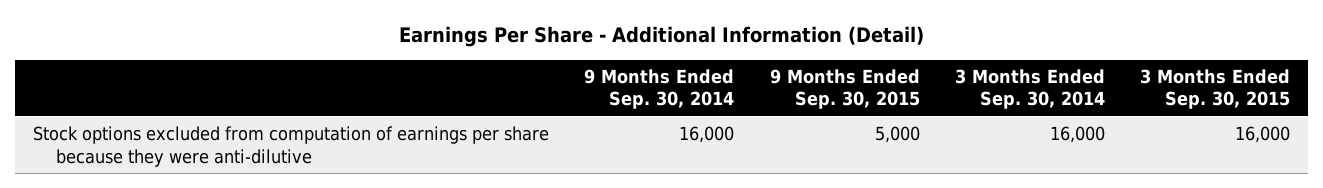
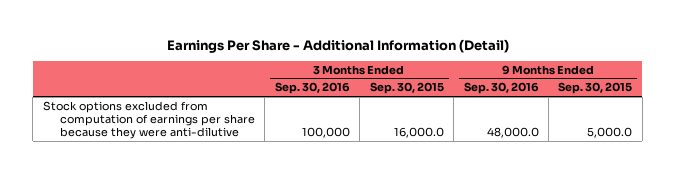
- | 9 Months Ended Sep. 30, 2014 | 9 Months Ended Sep. 30, 2015 | 3 Months Ended Sep. 30, 2014 | 3 Months Ended Sep. 30, 2015
+ | 3 Months Ended Sep. 30, 2016 | 3 Months Ended Sep. 30, 2015 | 9 Months Ended Sep. 30, 2016 | 9 Months Ended Sep. 30, 2015
- Stock options excluded from computation of earnings per share because they were anti-dilutive | 16,000 | 5,000 | 16,000 | 16,000
+ Stock options excluded from computation of earnings per share because they were anti-dilutive | 100,000 | 16,000.0 | 48,000.0 | 5,000.0

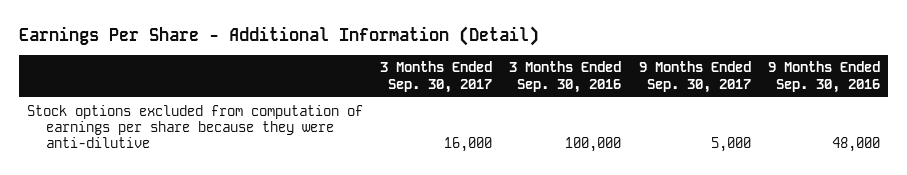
- | 3 Months Ended Sep. 30, 2016 | 3 Months Ended Sep. 30, 2015 | 9 Months Ended Sep. 30, 2016 | 9 Months Ended Sep. 30, 2015
+ | 3 Months Ended Sep. 30, 2017 | 3 Months Ended Sep. 30, 2016 | 9 Months Ended Sep. 30, 2017 | 9 Months Ended Sep. 30, 2016
- Stock options excluded from computation of earnings per share because they were anti-dilutive | 100,000 | 16,000.0 | 48,000.0 | 5,000.0
+ Stock options excluded from computation of earnings per share because they were anti-dilutive | 16,000 | 100,000 | 5,000 | 48,000

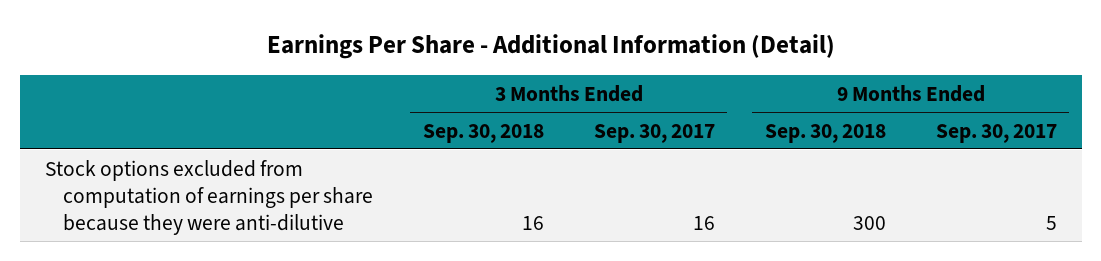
- | 3 Months Ended Sep. 30, 2017 | 3 Months Ended Sep. 30, 2016 | 9 Months Ended Sep. 30, 2017 | 9 Months Ended Sep. 30, 2016
+ | 3 Months Ended Sep. 30, 2018 | 3 Months Ended Sep. 30, 2017 | 9 Months Ended Sep. 30, 2018 | 9 Months Ended Sep. 30, 2017
- Stock options excluded from computation of earnings per share because they were anti-dilutive | 16,000 | 100,000 | 5,000 | 48,000
+ Stock options excluded from computation of earnings per share because they were anti-dilutive | 16 | 16 | 300 | 5

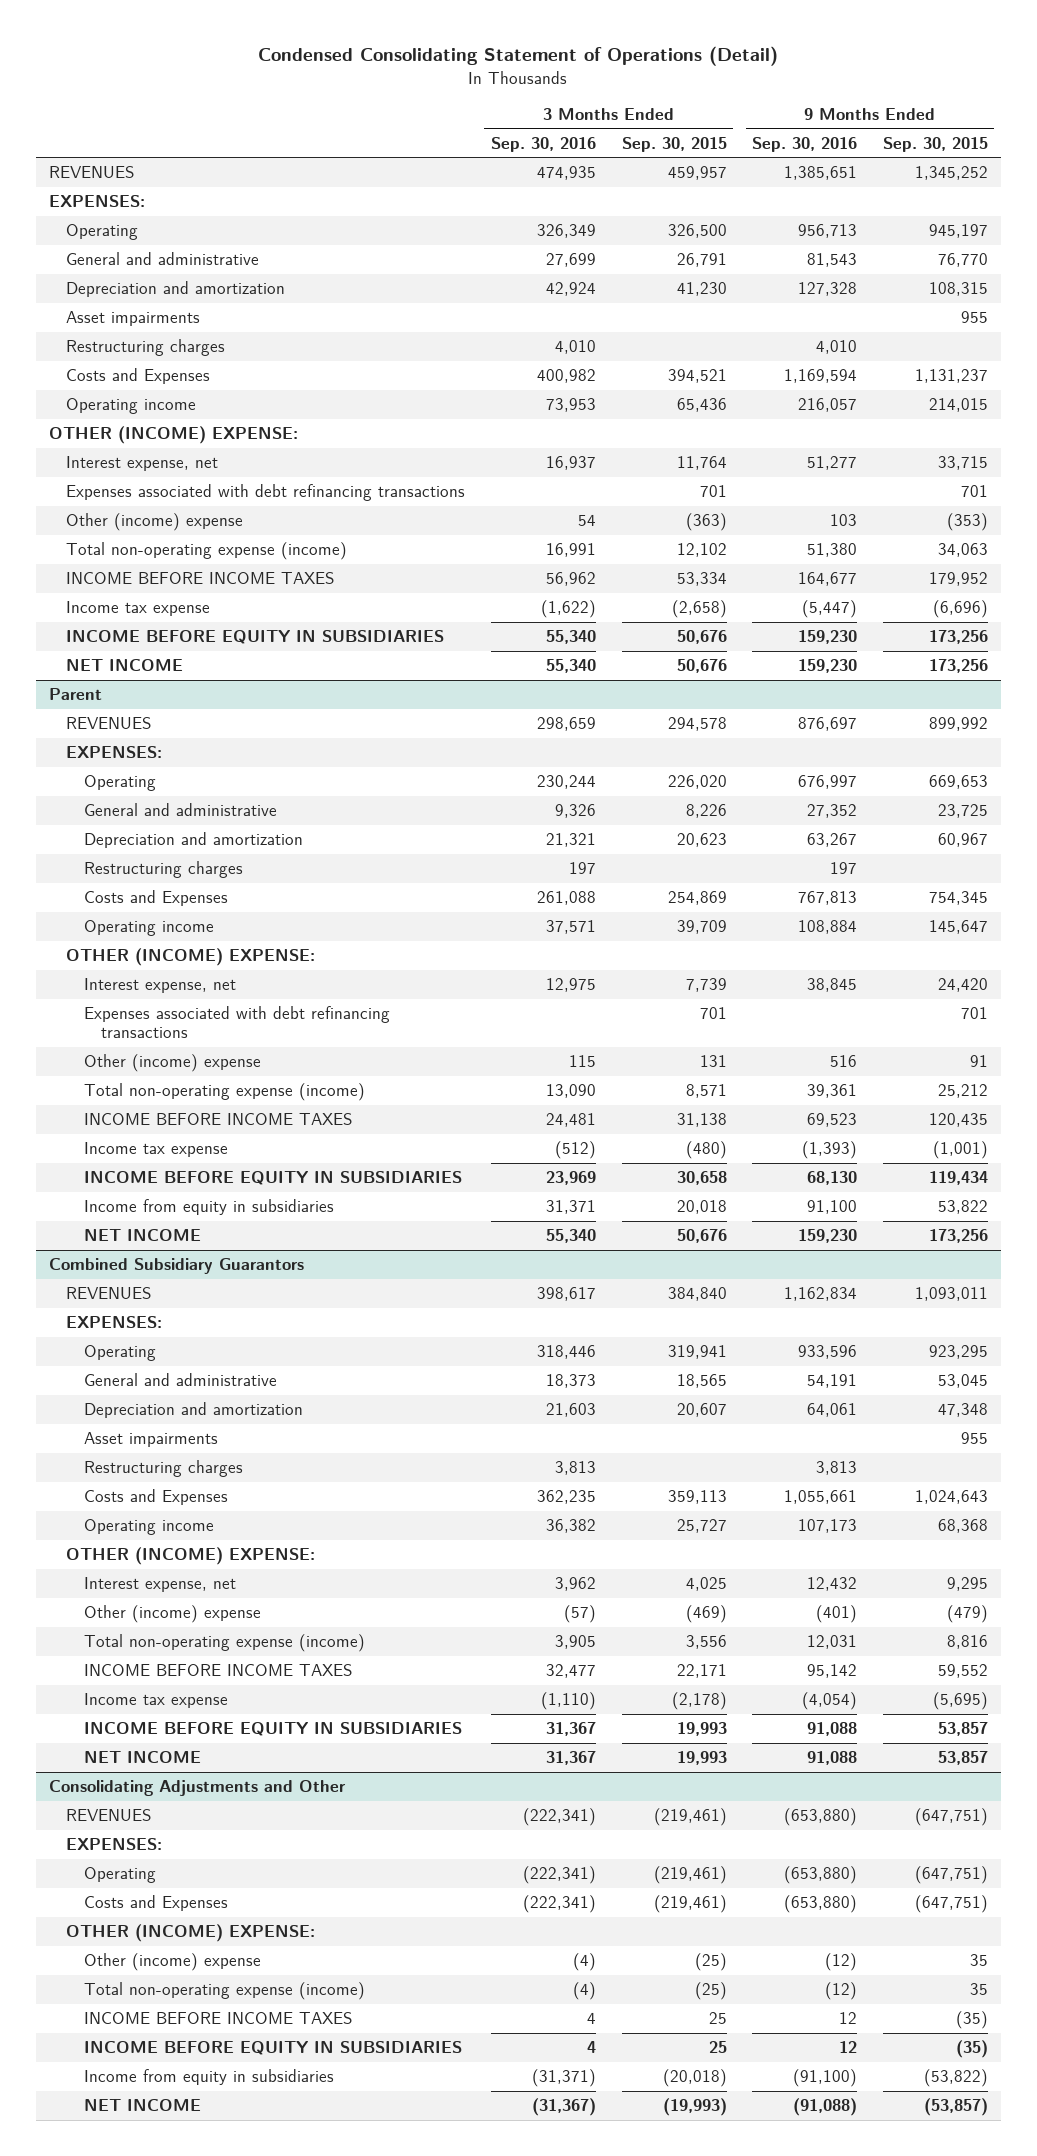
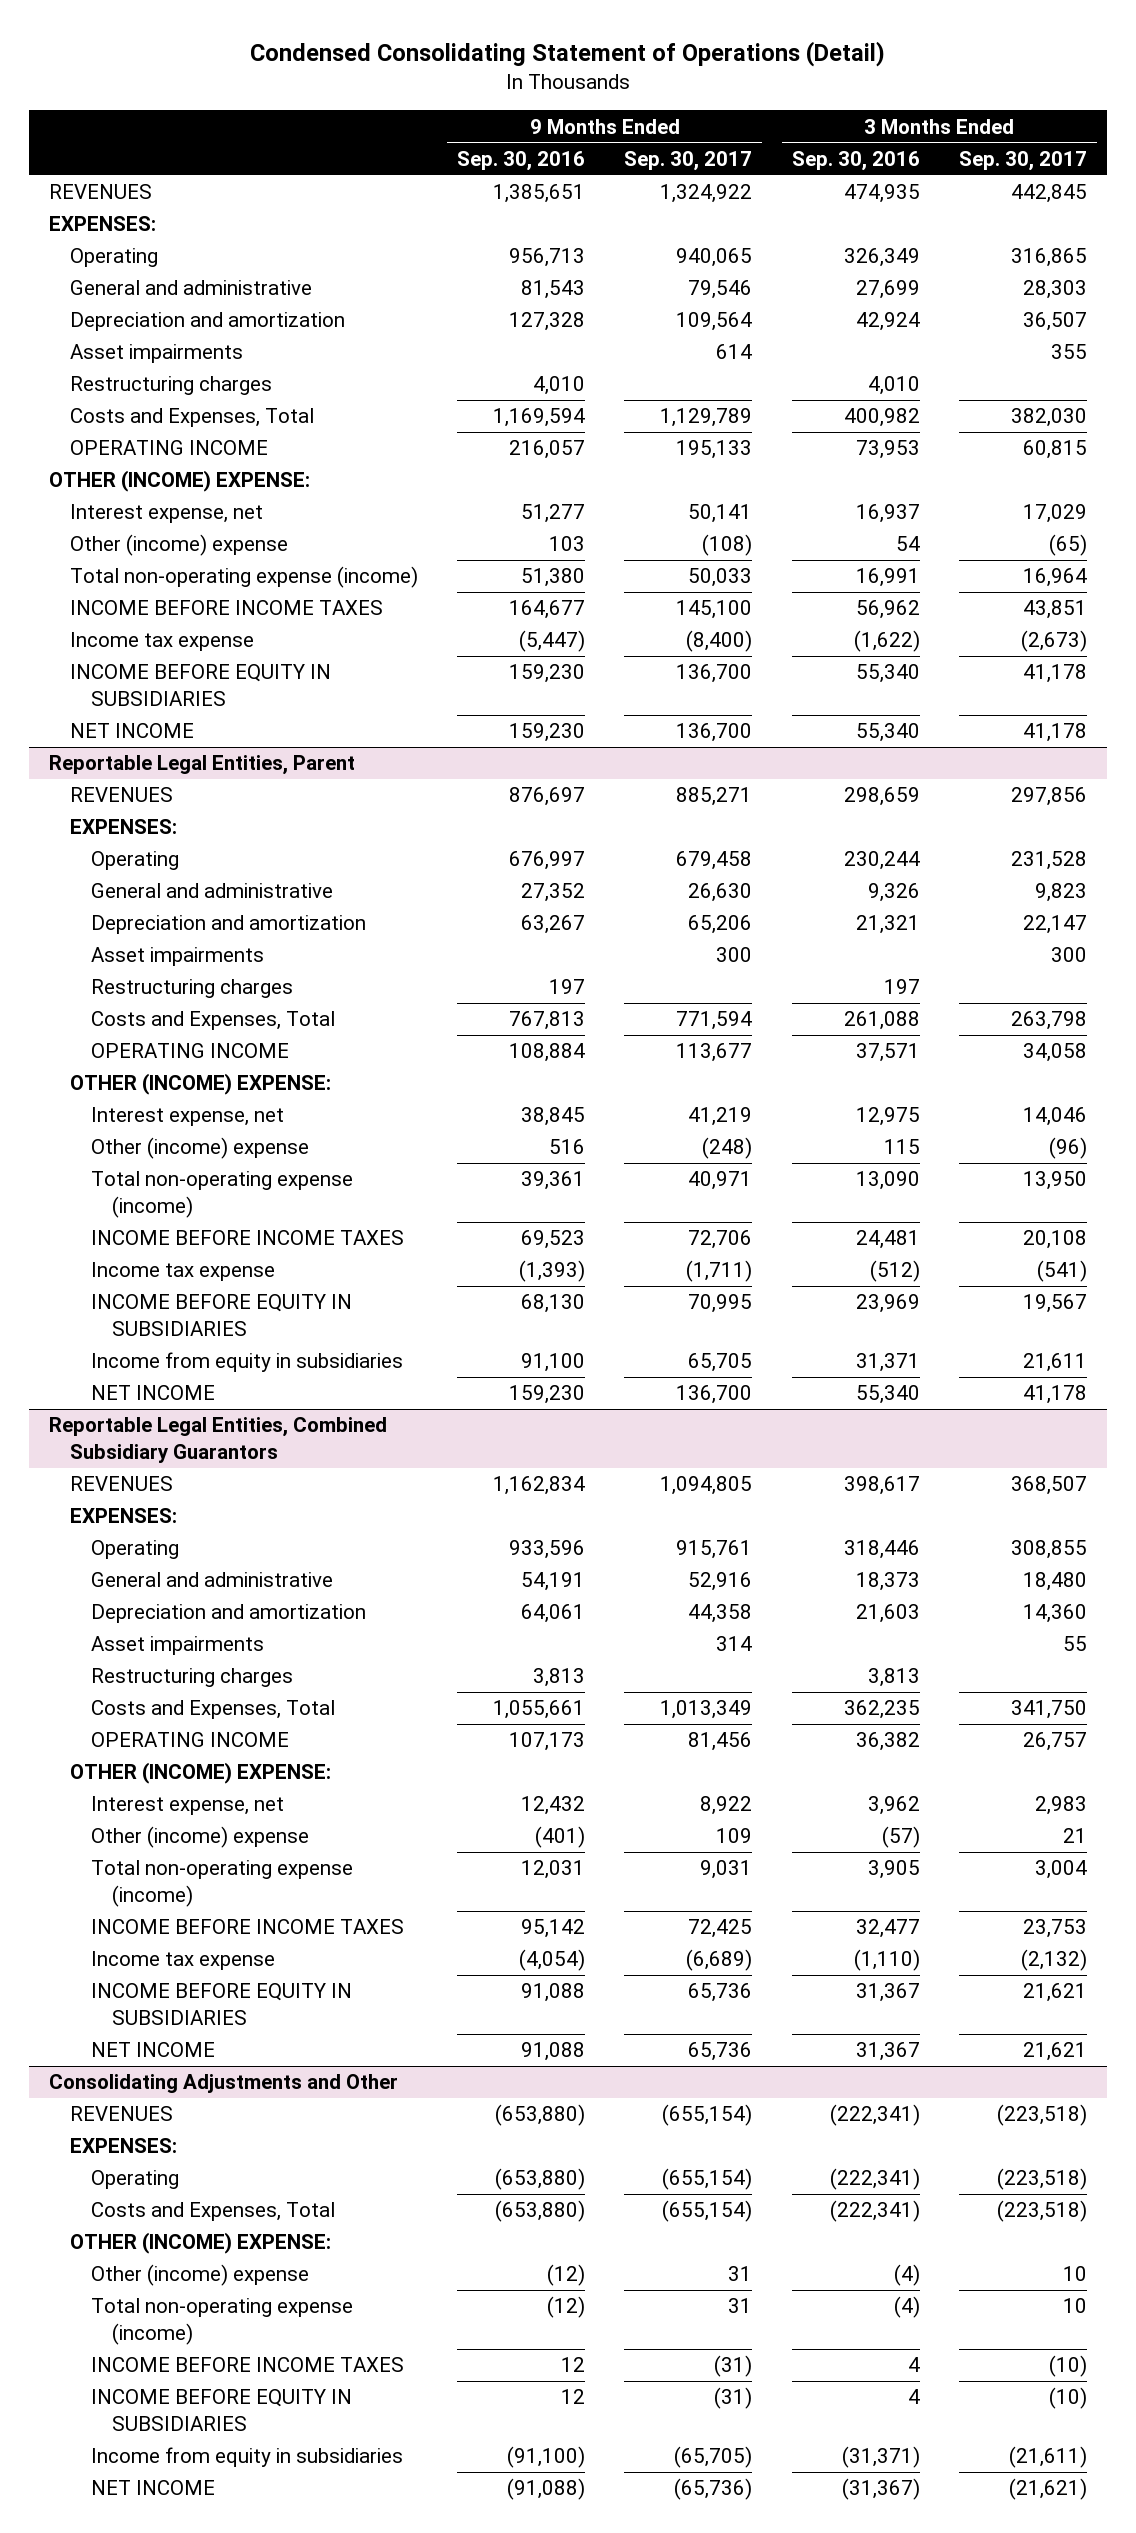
- | 3 Months Ended Sep. 30, 2016 | 3 Months Ended Sep. 30, 2015 | 9 Months Ended Sep. 30, 2016 | 9 Months Ended Sep. 30, 2015
+ | 9 Months Ended Sep. 30, 2016 | 9 Months Ended Sep. 30, 2017 | 3 Months Ended Sep. 30, 2016 | 3 Months Ended Sep. 30, 2017
- Costs and Expenses | 400,982 | 394,521 | 1,169,594 | 1,131,237
- Operating income | 73,953 | 65,436 | 216,057 | 214,015
+ Costs and Expenses, Total | 1,169,594 | 1,129,789 | 400,982 | 382,030
+ OPERATING INCOME | 216,057 | 195,133 | 73,953 | 60,815
- Expenses associated with debt refinancing transactions | | 701 | | 701
- Parent
+ Reportable Legal Entities, Parent
+ Asset impairments | | 300 | | 300
- Costs and Expenses | 261,088 | 254,869 | 767,813 | 754,345
- Operating income | 37,571 | 39,709 | 108,884 | 145,647
+ Costs and Expenses, Total | 767,813 | 771,594 | 261,088 | 263,798
+ OPERATING INCOME | 108,884 | 113,677 | 37,571 | 34,058
- Expenses associated with debt refinancing transactions | | 701 | | 701
- Combined Subsidiary Guarantors
+ Reportable Legal Entities, Combined Subsidiary Guarantors
- Costs and Expenses | 362,235 | 359,113 | 1,055,661 | 1,024,643
- Operating income | 36,382 | 25,727 | 107,173 | 68,368
+ Costs and Expenses, Total | 1,055,661 | 1,013,349 | 362,235 | 341,750
+ OPERATING INCOME | 107,173 | 81,456 | 36,382 | 26,757
@ Consolidating Adjustments and Other
- Costs and Expenses | (222,341) | (219,461) | (653,880) | (647,751)
+ Costs and Expenses, Total | (653,880) | (655,154) | (222,341) | (223,518)

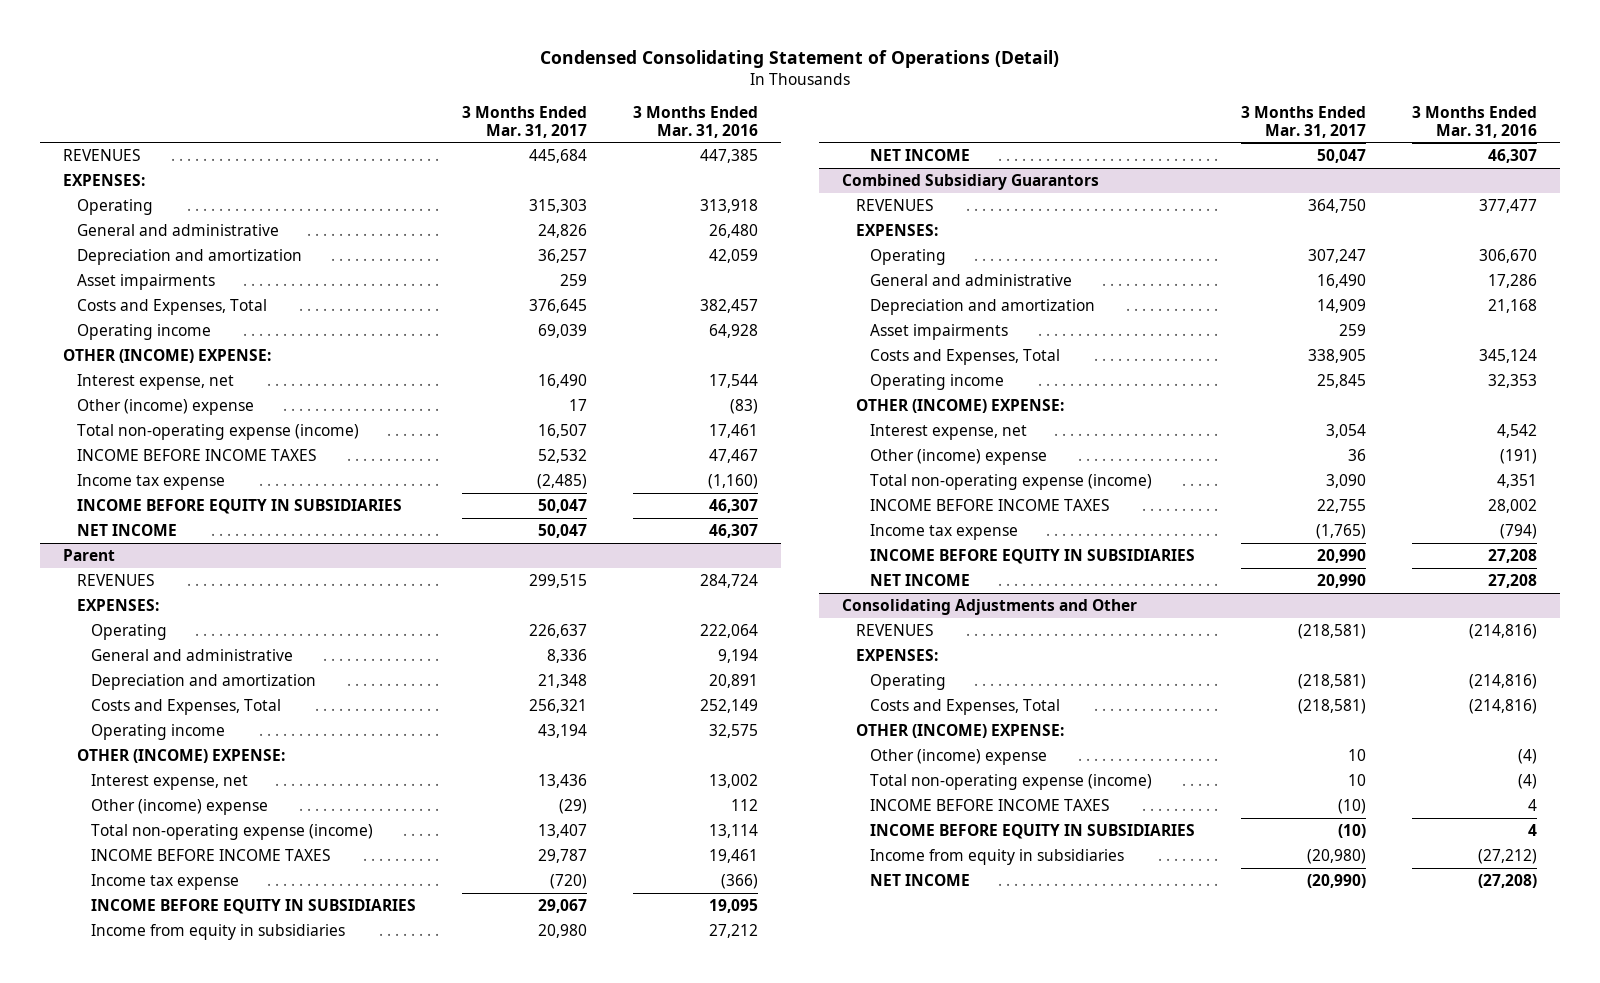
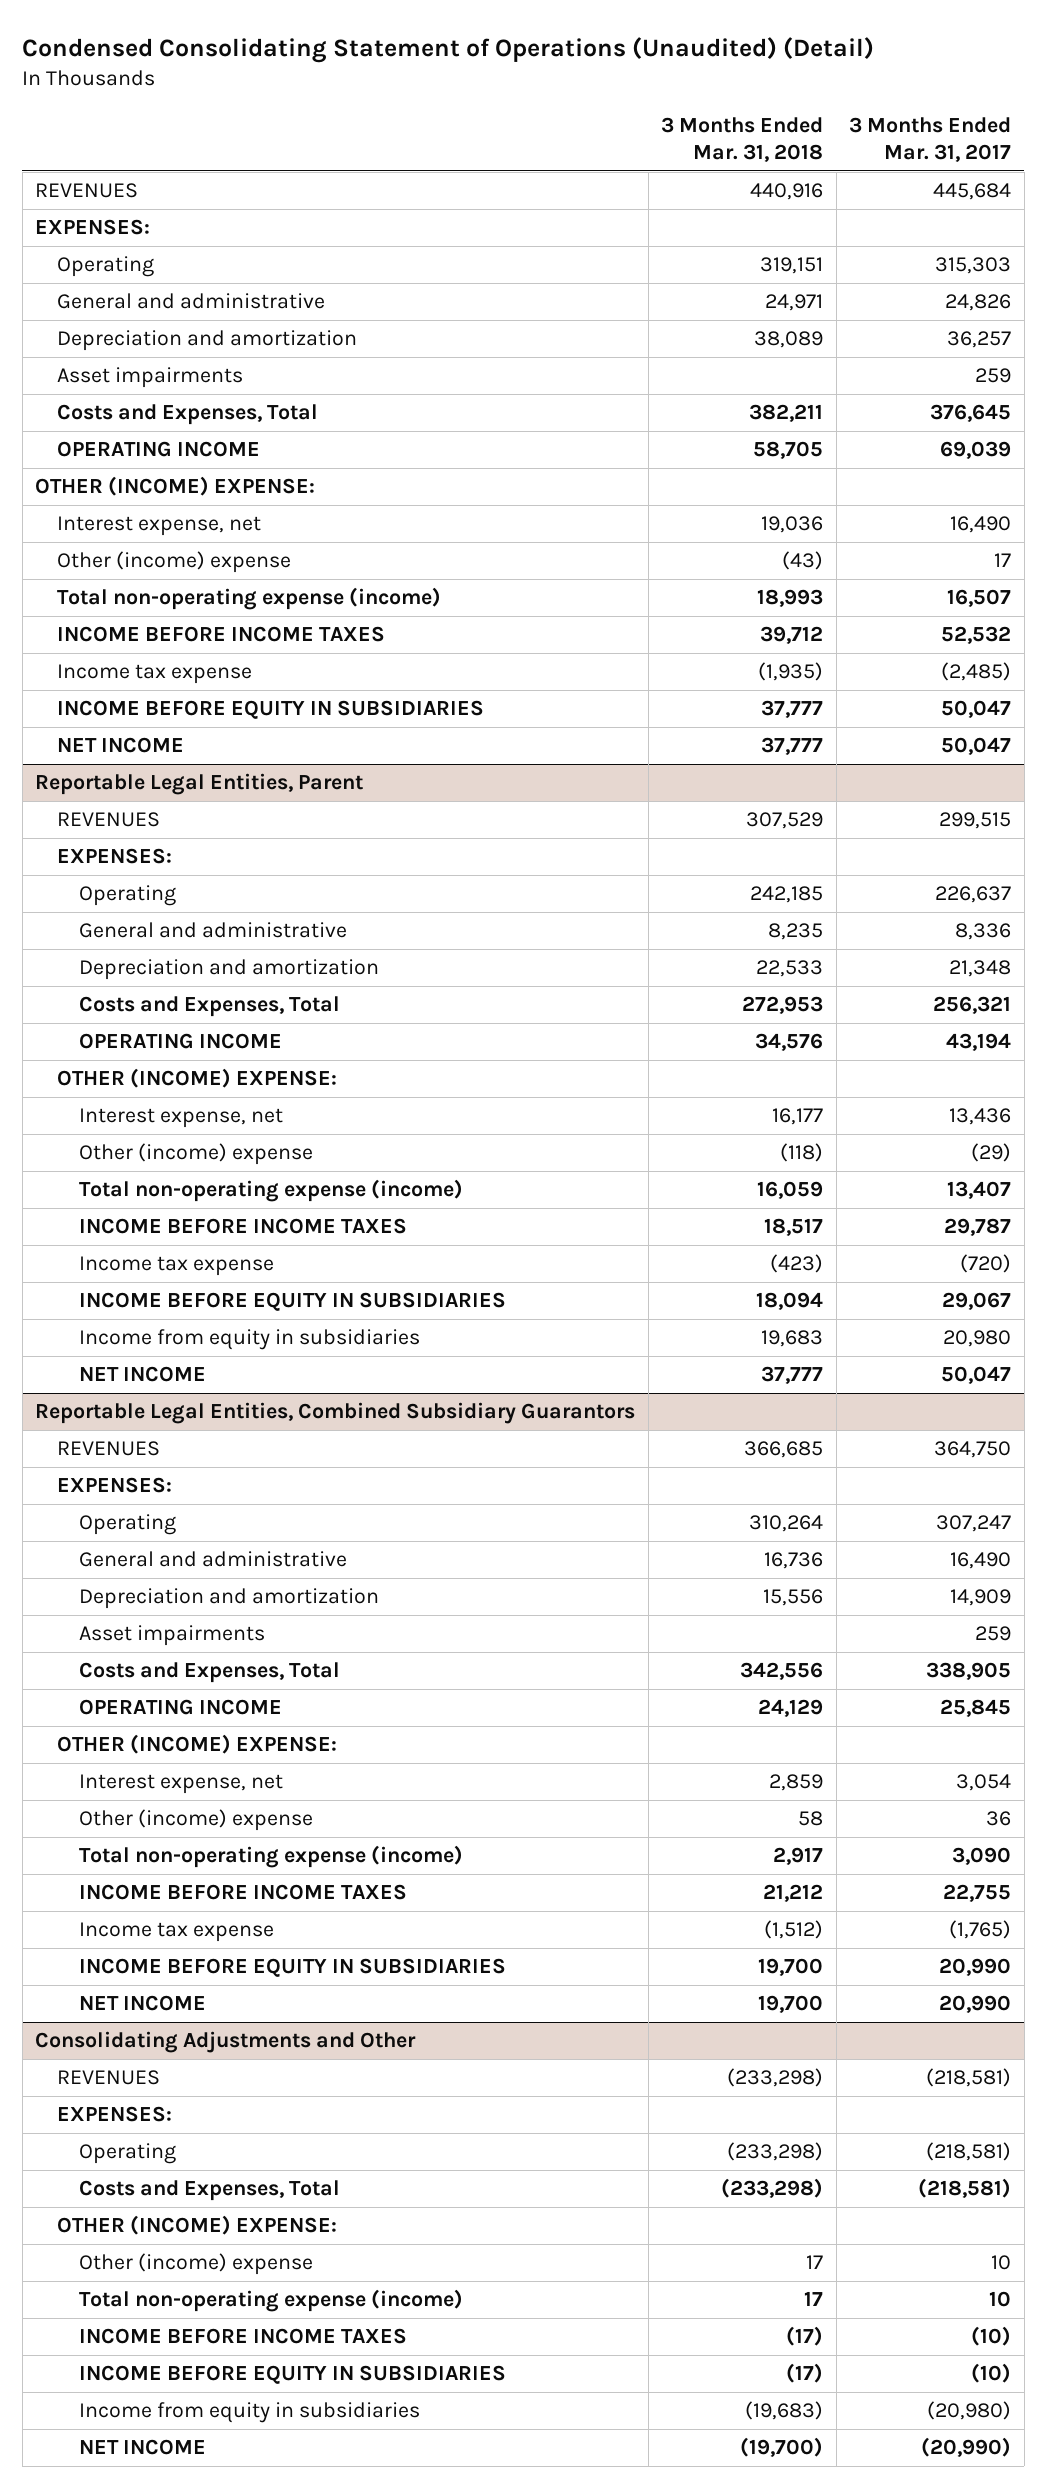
- Condensed Consolidating Statement of Operations (Detail)
+ Condensed Consolidating Statement of Operations (Unaudited) (Detail)
- | 3 Months Ended Mar. 31, 2017 | 3 Months Ended Mar. 31, 2016
+ | 3 Months Ended Mar. 31, 2018 | 3 Months Ended Mar. 31, 2017
- Operating income | 69,039 | 64,928
+ OPERATING INCOME | 58,705 | 69,039
- Parent
+ Reportable Legal Entities, Parent
- Operating income | 43,194 | 32,575
+ OPERATING INCOME | 34,576 | 43,194
- Combined Subsidiary Guarantors
+ Reportable Legal Entities, Combined Subsidiary Guarantors
- Operating income | 25,845 | 32,353
+ OPERATING INCOME | 24,129 | 25,845

